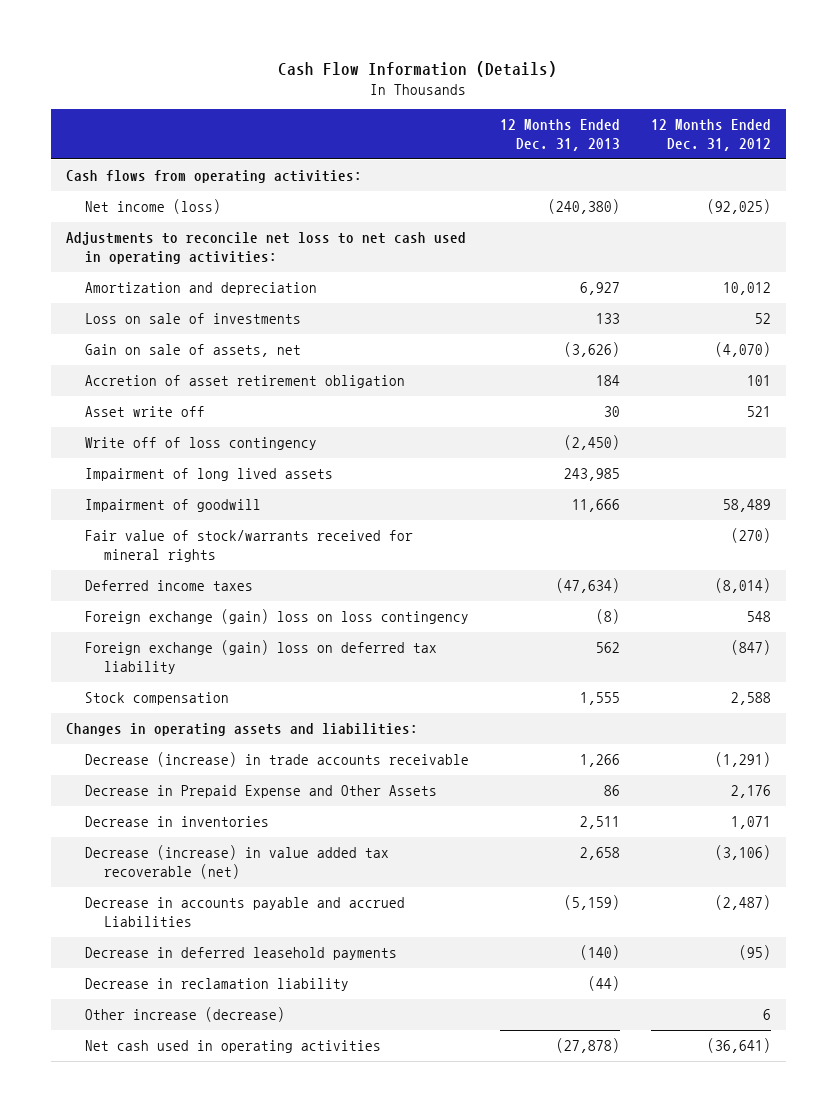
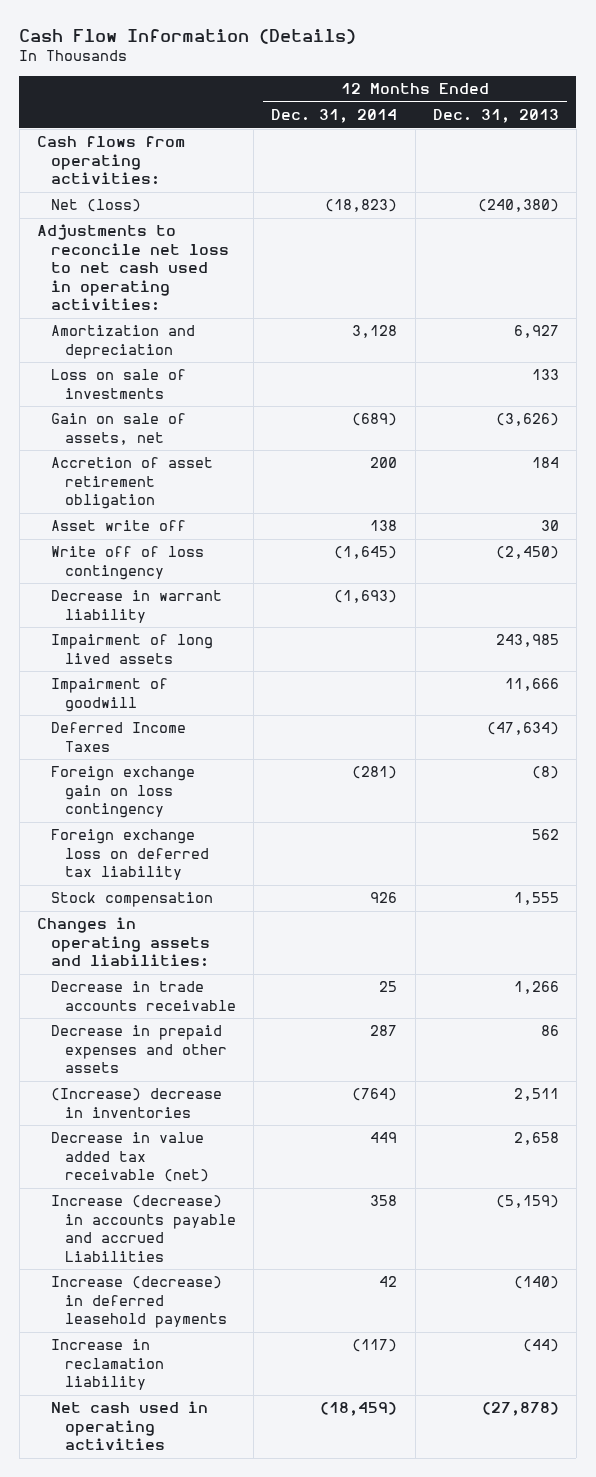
- | 12 Months Ended Dec. 31, 2013 | 12 Months Ended Dec. 31, 2012
+ | 12 Months Ended Dec. 31, 2014 | 12 Months Ended Dec. 31, 2013
- Net income (loss) | (240,380) | (92,025)
+ Net (loss) | (18,823) | (240,380)
+ Decrease in warrant liability | (1,693) |
- Fair value of stock/warrants received for mineral rights | | (270)
- Deferred income taxes | (47,634) | (8,014)
- Foreign exchange (gain) loss on loss contingency | (8) | 548
- Foreign exchange (gain) loss on deferred tax liability | 562 | (847)
+ Deferred Income Taxes | | (47,634)
+ Foreign exchange gain on loss contingency | (281) | (8)
+ Foreign exchange loss on deferred tax liability | | 562
- Decrease (increase) in trade accounts receivable | 1,266 | (1,291)
- Decrease in Prepaid Expense and Other Assets | 86 | 2,176
- Decrease in inventories | 2,511 | 1,071
- Decrease (increase) in value added tax recoverable (net) | 2,658 | (3,106)
- Decrease in accounts payable and accrued Liabilities | (5,159) | (2,487)
- Decrease in deferred leasehold payments | (140) | (95)
- Decrease in reclamation liability | (44) |
- Other increase (decrease) | | 6
+ Decrease in trade accounts receivable | 25 | 1,266
+ Decrease in prepaid expenses and other assets | 287 | 86
+ (Increase) decrease in inventories | (764) | 2,511
+ Decrease in value added tax receivable (net) | 449 | 2,658
+ Increase (decrease) in accounts payable and accrued Liabilities | 358 | (5,159)
+ Increase (decrease) in deferred leasehold payments | 42 | (140)
+ Increase in reclamation liability | (117) | (44)

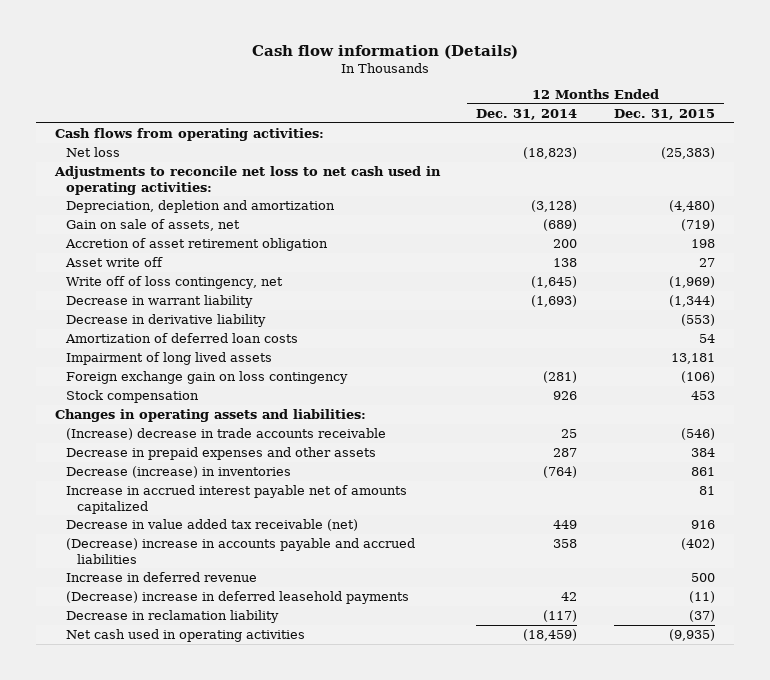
- Cash Flow Information (Details)
+ Cash flow information (Details)
- | 12 Months Ended Dec. 31, 2014 | 12 Months Ended Dec. 31, 2013
+ | 12 Months Ended Dec. 31, 2014 | 12 Months Ended Dec. 31, 2015
- Net (loss) | (18,823) | (240,380)
+ Net loss | (18,823) | (25,383)
- Amortization and depreciation | 3,128 | 6,927
- Loss on sale of investments | | 133
+ Depreciation, depletion and amortization | (3,128) | (4,480)
- Write off of loss contingency | (1,645) | (2,450)
+ Write off of loss contingency, net | (1,645) | (1,969)
+ Decrease in derivative liability | | (553)
+ Amortization of deferred loan costs | | 54
- Impairment of goodwill | | 11,666
- Deferred Income Taxes | | (47,634)
- Foreign exchange loss on deferred tax liability | | 562
- Decrease in trade accounts receivable | 25 | 1,266
+ (Increase) decrease in trade accounts receivable | 25 | (546)
- (Increase) decrease in inventories | (764) | 2,511
+ Decrease (increase) in inventories | (764) | 861
+ Increase in accrued interest payable net of amounts capitalized | | 81
- Increase (decrease) in accounts payable and accrued Liabilities | 358 | (5,159)
- Increase (decrease) in deferred leasehold payments | 42 | (140)
- Increase in reclamation liability | (117) | (44)
+ (Decrease) increase in accounts payable and accrued liabilities | 358 | (402)
+ Increase in deferred revenue | | 500
+ (Decrease) increase in deferred leasehold payments | 42 | (11)
+ Decrease in reclamation liability | (117) | (37)

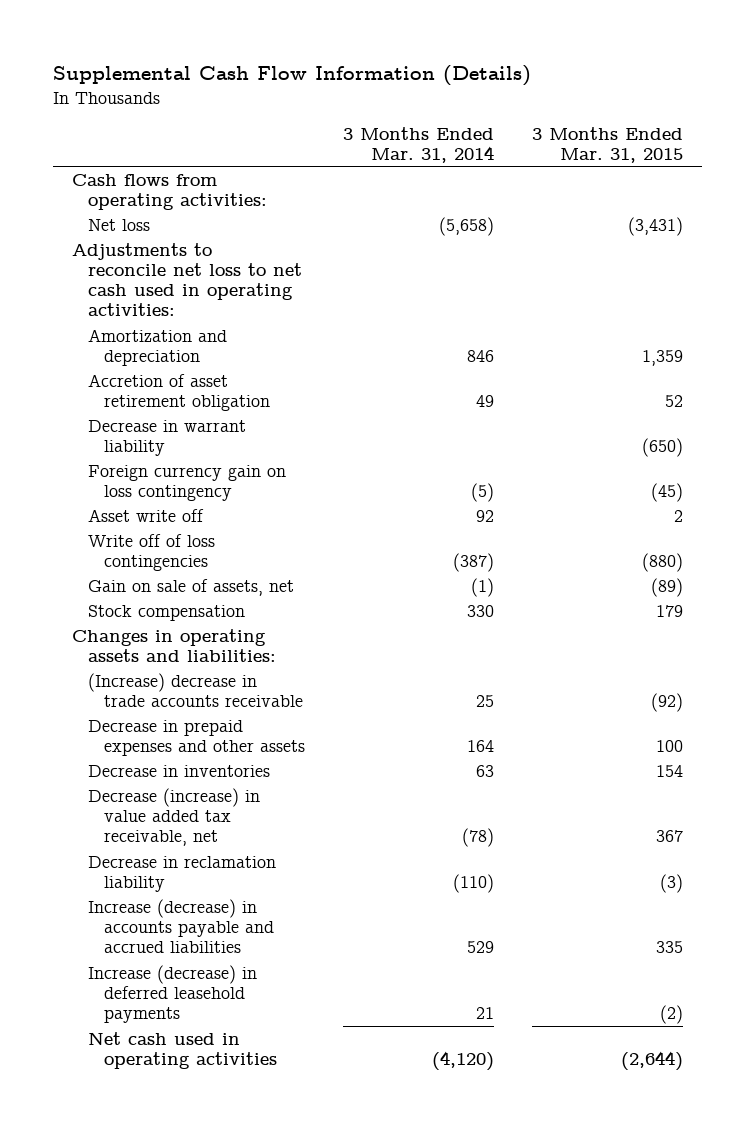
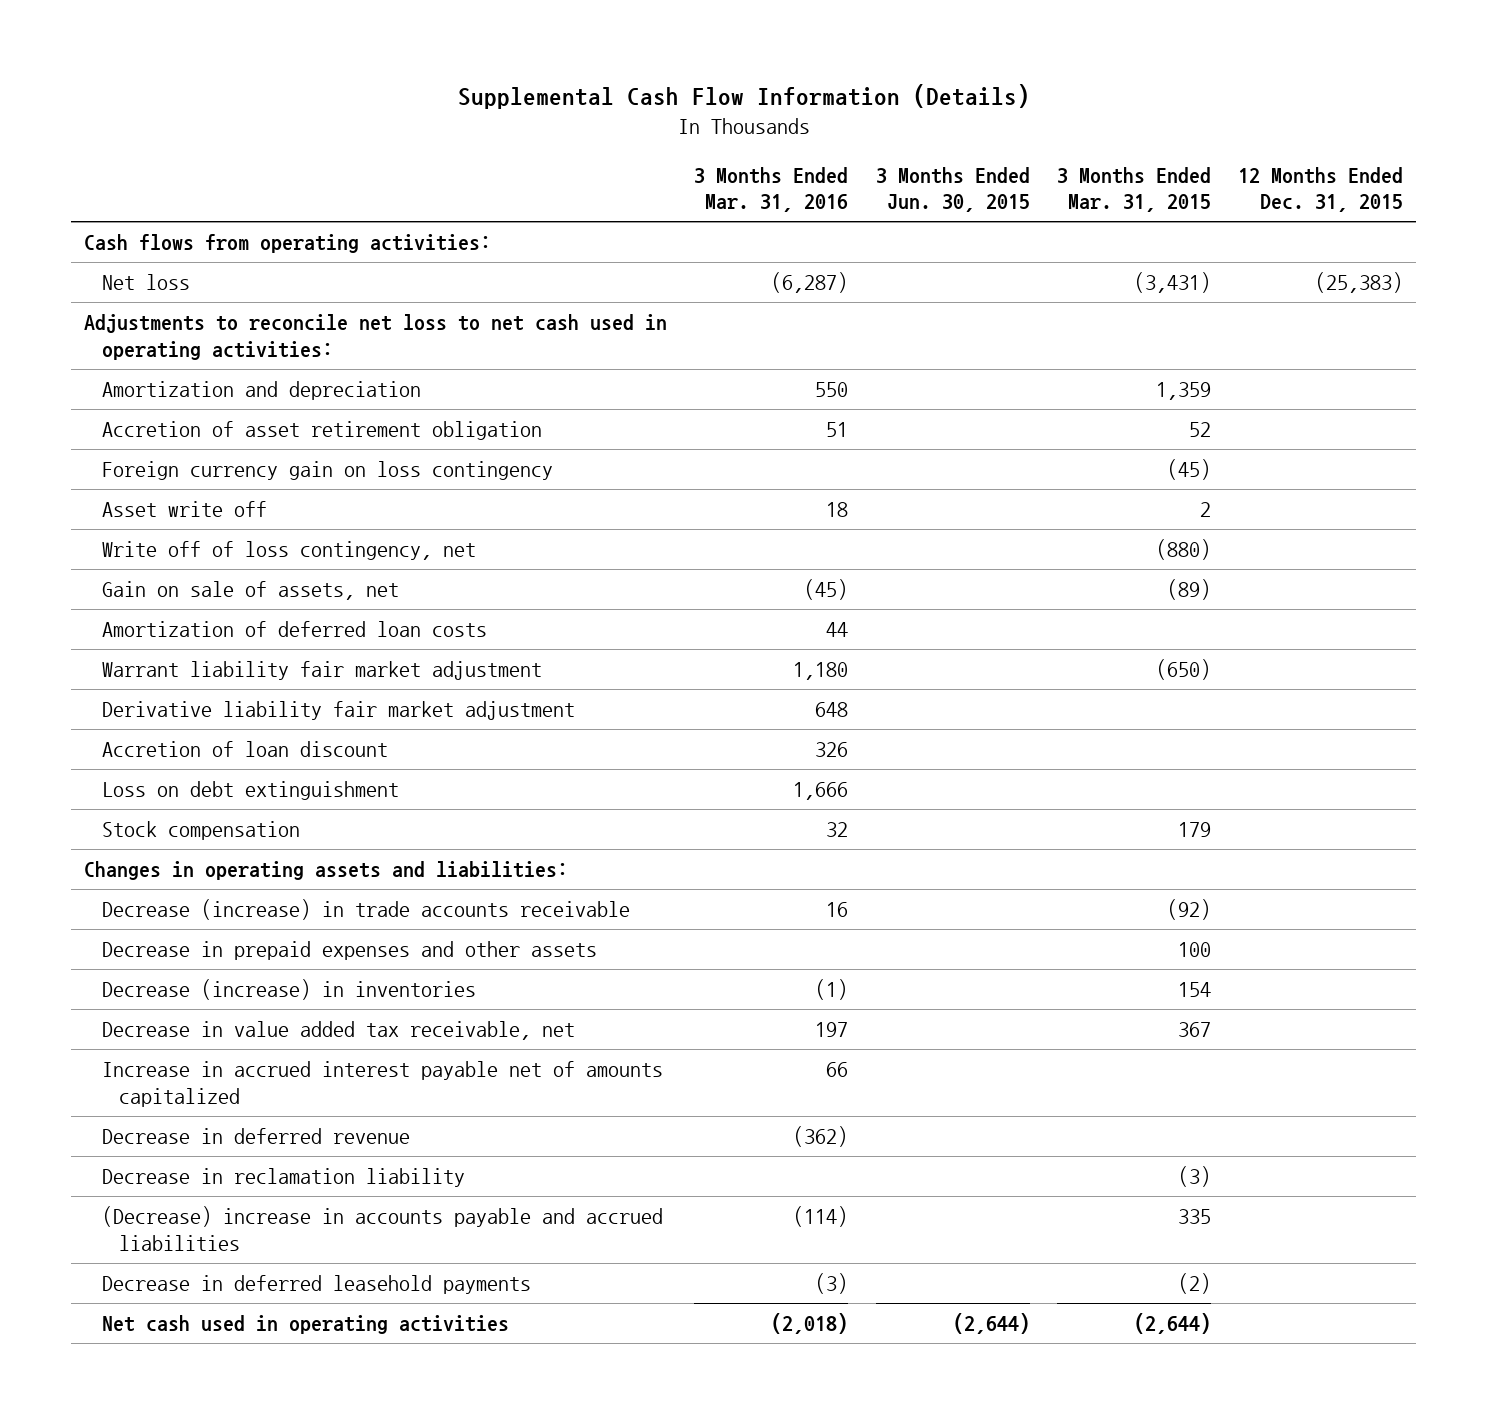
- | 3 Months Ended Mar. 31, 2014 | 3 Months Ended Mar. 31, 2015
+ | 3 Months Ended Mar. 31, 2016 | 3 Months Ended Jun. 30, 2015 | 3 Months Ended Mar. 31, 2015 | 12 Months Ended Dec. 31, 2015
- Decrease in warrant liability | | (650)
- Write off of loss contingencies | (387) | (880)
+ Write off of loss contingency, net | | | (880) |
+ Amortization of deferred loan costs | 44 | | |
+ Warrant liability fair market adjustment | 1,180 | | (650) |
+ Derivative liability fair market adjustment | 648 | | |
+ Accretion of loan discount | 326 | | |
+ Loss on debt extinguishment | 1,666 | | |
- (Increase) decrease in trade accounts receivable | 25 | (92)
+ Decrease (increase) in trade accounts receivable | 16 | | (92) |
- Decrease in inventories | 63 | 154
- Decrease (increase) in value added tax receivable, net | (78) | 367
+ Decrease (increase) in inventories | (1) | | 154 |
+ Decrease in value added tax receivable, net | 197 | | 367 |
+ Increase in accrued interest payable net of amounts capitalized | 66 | | |
+ Decrease in deferred revenue | (362) | | |
- Increase (decrease) in accounts payable and accrued liabilities | 529 | 335
- Increase (decrease) in deferred leasehold payments | 21 | (2)
+ (Decrease) increase in accounts payable and accrued liabilities | (114) | | 335 |
+ Decrease in deferred leasehold payments | (3) | | (2) |

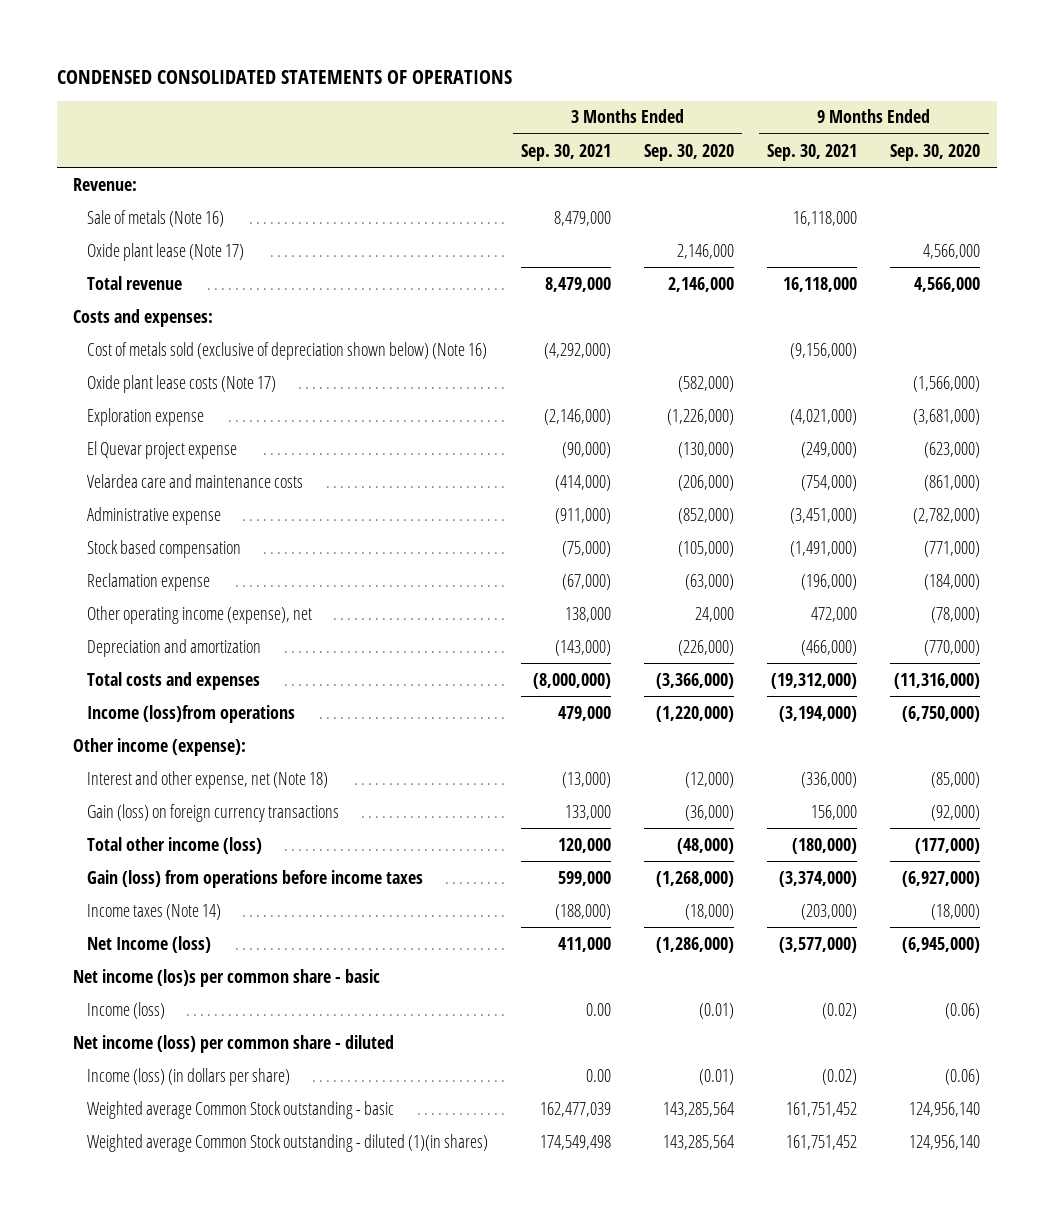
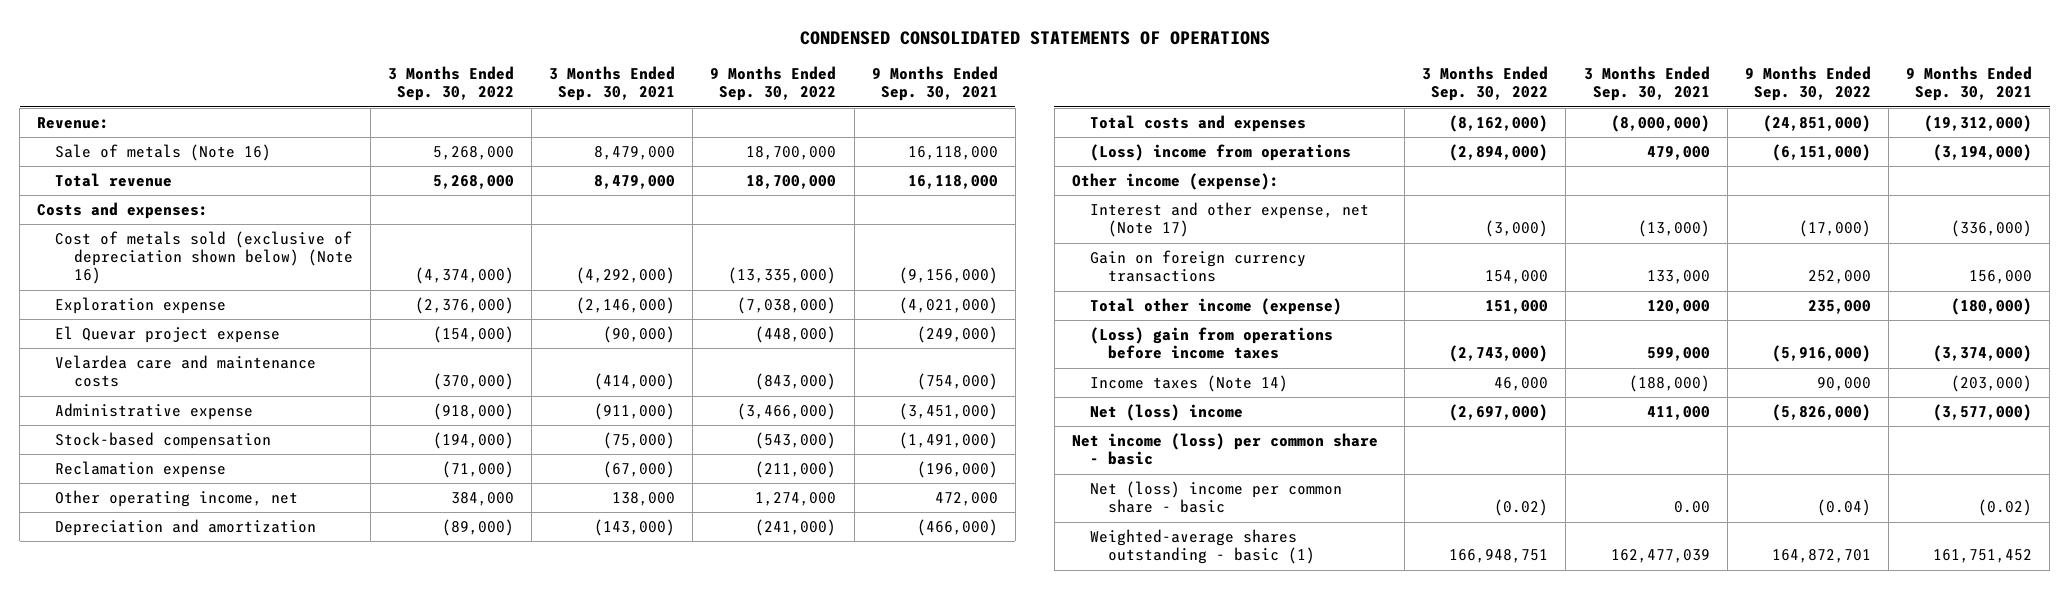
- | 3 Months Ended Sep. 30, 2021 | 3 Months Ended Sep. 30, 2020 | 9 Months Ended Sep. 30, 2021 | 9 Months Ended Sep. 30, 2020
+ | 3 Months Ended Sep. 30, 2022 | 3 Months Ended Sep. 30, 2021 | 9 Months Ended Sep. 30, 2022 | 9 Months Ended Sep. 30, 2021
- Oxide plant lease (Note 17) | | 2,146,000 | | 4,566,000
- Oxide plant lease costs (Note 17) | | (582,000) | | (1,566,000)
- Stock based compensation | (75,000) | (105,000) | (1,491,000) | (771,000)
+ Stock-based compensation | (194,000) | (75,000) | (543,000) | (1,491,000)
- Other operating income (expense), net | 138,000 | 24,000 | 472,000 | (78,000)
+ Other operating income, net | 384,000 | 138,000 | 1,274,000 | 472,000
- Income (loss)from operations | 479,000 | (1,220,000) | (3,194,000) | (6,750,000)
+ (Loss) income from operations | (2,894,000) | 479,000 | (6,151,000) | (3,194,000)
- Interest and other expense, net (Note 18) | (13,000) | (12,000) | (336,000) | (85,000)
- Gain (loss) on foreign currency transactions | 133,000 | (36,000) | 156,000 | (92,000)
- Total other income (loss) | 120,000 | (48,000) | (180,000) | (177,000)
- Gain (loss) from operations before income taxes | 599,000 | (1,268,000) | (3,374,000) | (6,927,000)
+ Interest and other expense, net (Note 17) | (3,000) | (13,000) | (17,000) | (336,000)
+ Gain on foreign currency transactions | 154,000 | 133,000 | 252,000 | 156,000
+ Total other income (expense) | 151,000 | 120,000 | 235,000 | (180,000)
+ (Loss) gain from operations before income taxes | (2,743,000) | 599,000 | (5,916,000) | (3,374,000)
- Net Income (loss) | 411,000 | (1,286,000) | (3,577,000) | (6,945,000)
- Net income (los)s per common share - basic
- Income (loss) | 0.00 | (0.01) | (0.02) | (0.06)
- Net income (loss) per common share - diluted
- Income (loss) (in dollars per share) | 0.00 | (0.01) | (0.02) | (0.06)
- Weighted average Common Stock outstanding - basic | 162,477,039 | 143,285,564 | 161,751,452 | 124,956,140
- Weighted average Common Stock outstanding - diluted (1)(in shares) | 174,549,498 | 143,285,564 | 161,751,452 | 124,956,140
+ Net (loss) income | (2,697,000) | 411,000 | (5,826,000) | (3,577,000)
+ Net income (loss) per common share - basic
+ Net (loss) income per common share - basic | (0.02) | 0.00 | (0.04) | (0.02)
+ Weighted-average shares outstanding - basic (1) | 166,948,751 | 162,477,039 | 164,872,701 | 161,751,452

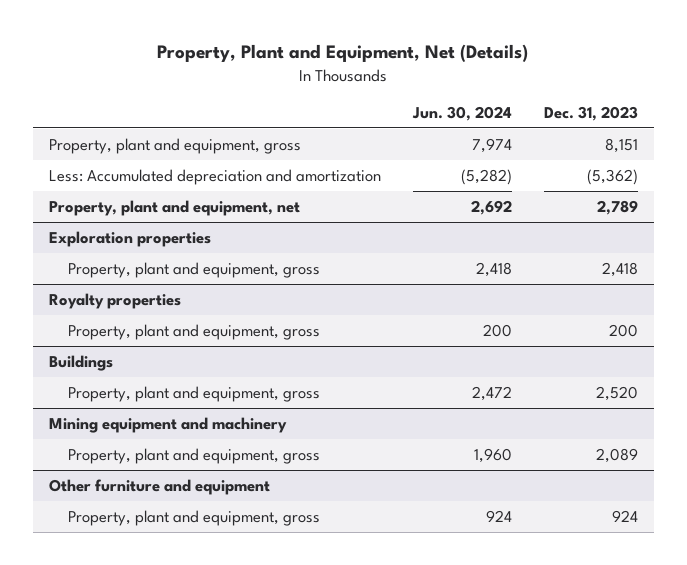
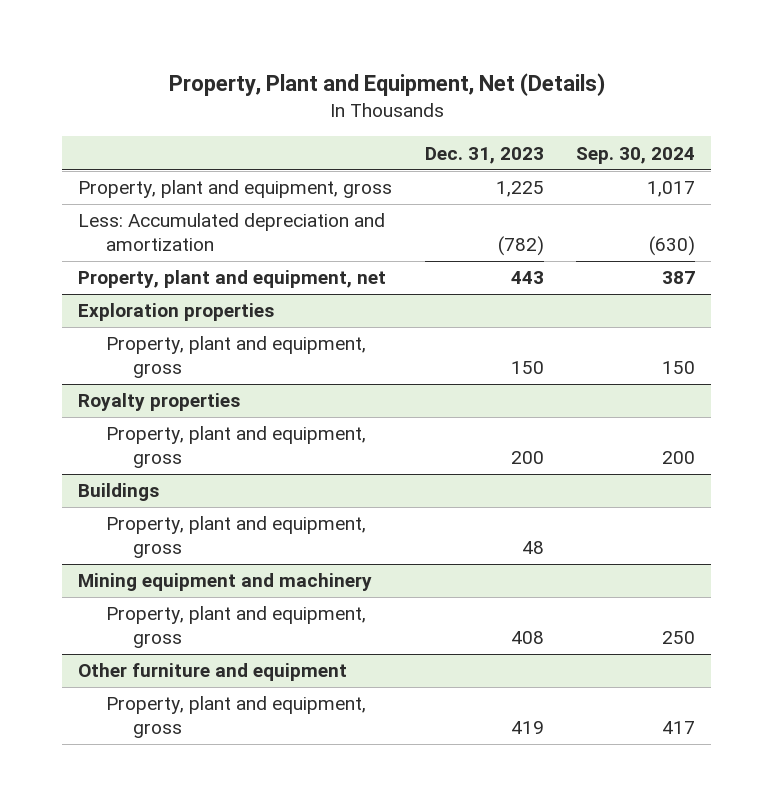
- | Jun. 30, 2024 | Dec. 31, 2023
+ | Dec. 31, 2023 | Sep. 30, 2024
- Property, plant and equipment, gross | 7,974 | 8,151
- Less: Accumulated depreciation and amortization | (5,282) | (5,362)
- Property, plant and equipment, net | 2,692 | 2,789
+ Property, plant and equipment, gross | 1,225 | 1,017
+ Less: Accumulated depreciation and amortization | (782) | (630)
+ Property, plant and equipment, net | 443 | 387
@ Exploration properties
- Property, plant and equipment, gross | 2,418 | 2,418
+ Property, plant and equipment, gross | 150 | 150
@ Buildings
- Property, plant and equipment, gross | 2,472 | 2,520
+ Property, plant and equipment, gross | 48 |
@ Mining equipment and machinery
- Property, plant and equipment, gross | 1,960 | 2,089
+ Property, plant and equipment, gross | 408 | 250
@ Other furniture and equipment
- Property, plant and equipment, gross | 924 | 924
+ Property, plant and equipment, gross | 419 | 417

